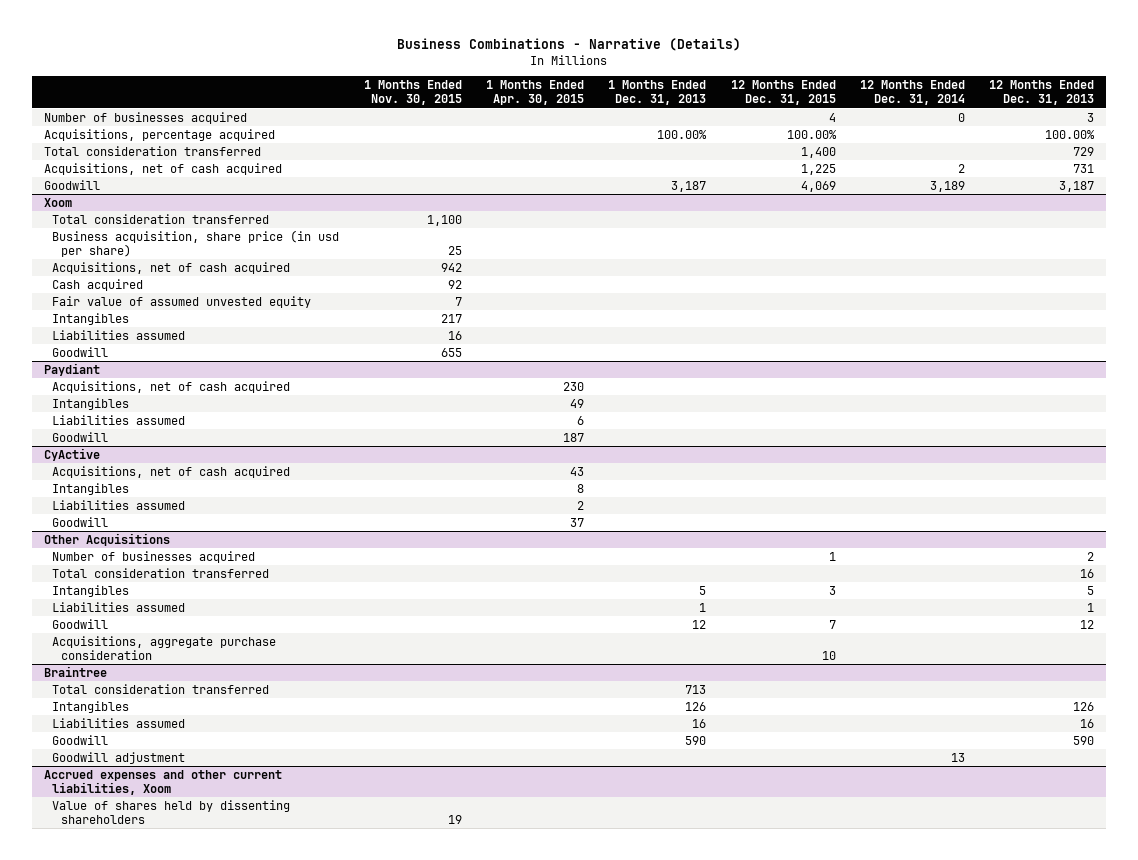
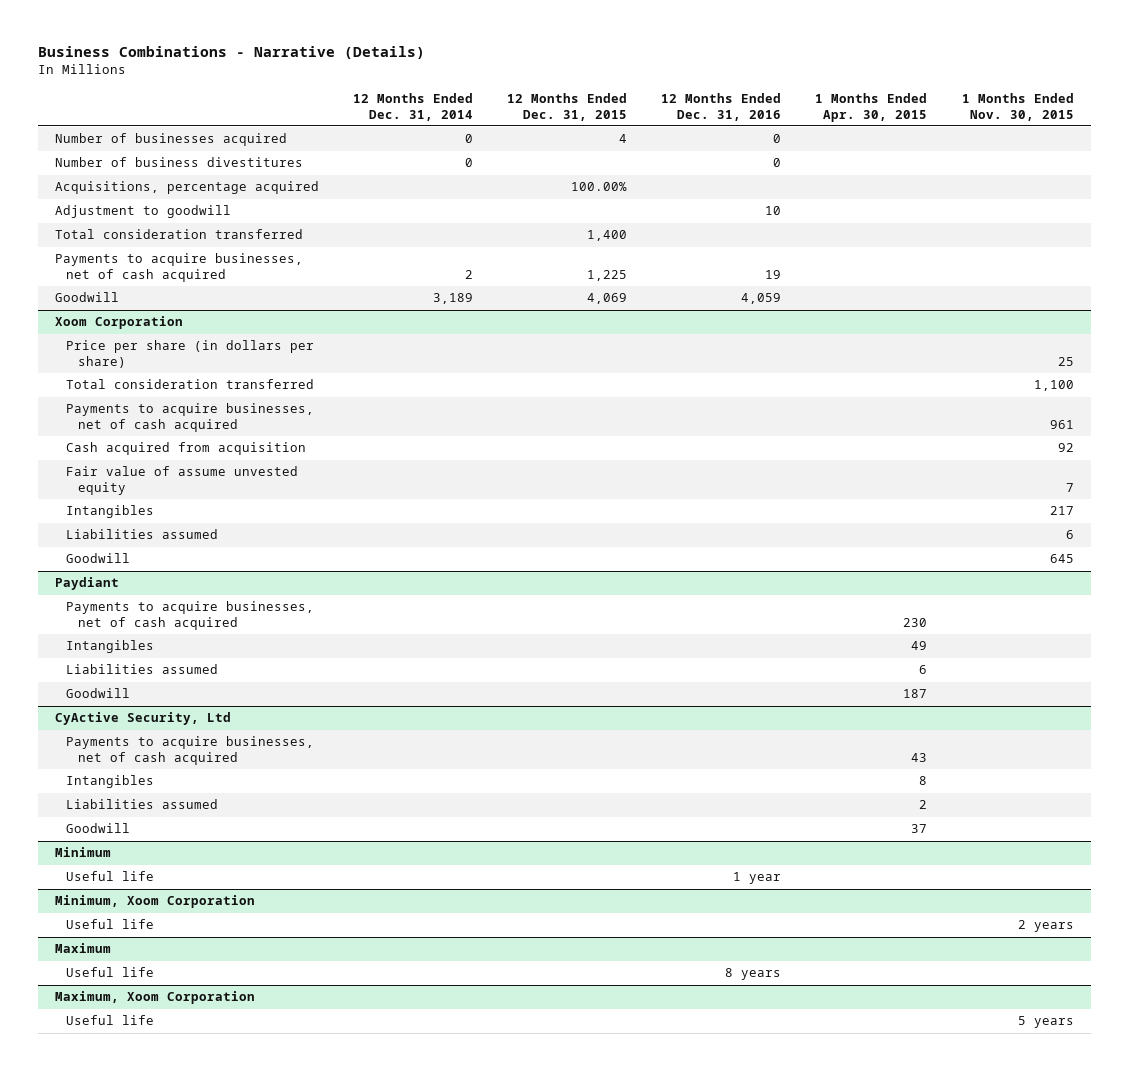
- | 1 Months Ended Nov. 30, 2015 | 1 Months Ended Apr. 30, 2015 | 1 Months Ended Dec. 31, 2013 | 12 Months Ended Dec. 31, 2015 | 12 Months Ended Dec. 31, 2014 | 12 Months Ended Dec. 31, 2013
+ | 12 Months Ended Dec. 31, 2014 | 12 Months Ended Dec. 31, 2015 | 12 Months Ended Dec. 31, 2016 | 1 Months Ended Apr. 30, 2015 | 1 Months Ended Nov. 30, 2015
+ Number of business divestitures | 0 | | 0 | |
+ Adjustment to goodwill | | | 10 | |
- Acquisitions, net of cash acquired | | | | 1,225 | 2 | 731
+ Payments to acquire businesses, net of cash acquired | 2 | 1,225 | 19 | |
- Xoom
+ Xoom Corporation
+ Price per share (in dollars per share) | | | | | 25
- Business acquisition, share price (in usd per share) | 25 | | | | |
- Acquisitions, net of cash acquired | 942 | | | | |
- Cash acquired | 92 | | | | |
- Fair value of assumed unvested equity | 7 | | | | |
+ Payments to acquire businesses, net of cash acquired | | | | | 961
+ Cash acquired from acquisition | | | | | 92
+ Fair value of assume unvested equity | | | | | 7
- Liabilities assumed | 16 | | | | |
- Goodwill | 655 | | | | |
+ Liabilities assumed | | | | | 6
+ Goodwill | | | | | 645
@ Paydiant
- Acquisitions, net of cash acquired | | 230 | | | |
+ Payments to acquire businesses, net of cash acquired | | | | 230 |
- CyActive
- Acquisitions, net of cash acquired | | 43 | | | |
+ CyActive Security, Ltd
+ Payments to acquire businesses, net of cash acquired | | | | 43 |
- Other Acquisitions
- Number of businesses acquired | | | | 1 | | 2
- Total consideration transferred | | | | | | 16
- Intangibles | | | 5 | 3 | | 5
- Liabilities assumed | | | 1 | | | 1
- Goodwill | | | 12 | 7 | | 12
- Acquisitions, aggregate purchase consideration | | | | 10 | |
- Braintree
- Total consideration transferred | | | 713 | | |
- Intangibles | | | 126 | | | 126
- Liabilities assumed | | | 16 | | | 16
- Goodwill | | | 590 | | | 590
- Goodwill adjustment | | | | | 13 |
- Accrued expenses and other current liabilities, Xoom
- Value of shares held by dissenting shareholders | 19 | | | | |
+ Minimum
+ Useful life | | | 1 year | |
+ Minimum, Xoom Corporation
+ Useful life | | | | | 2 years
+ Maximum
+ Useful life | | | 8 years | |
+ Maximum, Xoom Corporation
+ Useful life | | | | | 5 years

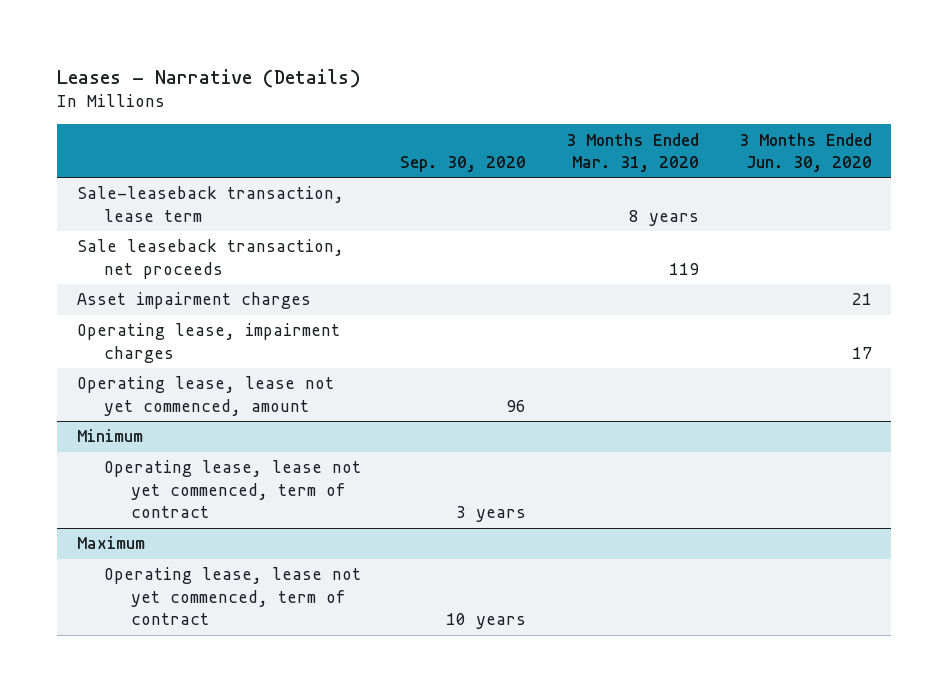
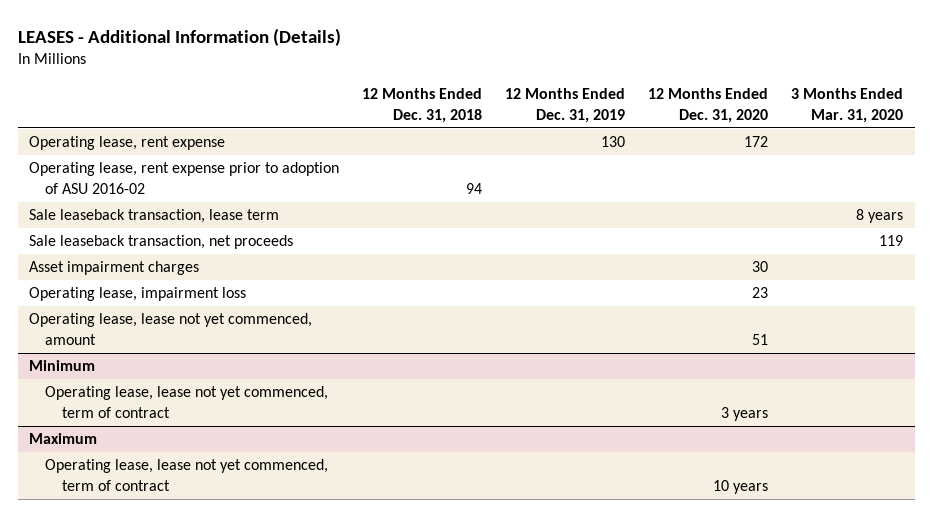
- Leases - Narrative (Details)
+ LEASES - Additional Information (Details)
- | Sep. 30, 2020 | 3 Months Ended Mar. 31, 2020 | 3 Months Ended Jun. 30, 2020
+ | 12 Months Ended Dec. 31, 2018 | 12 Months Ended Dec. 31, 2019 | 12 Months Ended Dec. 31, 2020 | 3 Months Ended Mar. 31, 2020
- Sale-leaseback transaction, lease term | | 8 years |
+ Operating lease, rent expense | | 130 | 172 |
+ Operating lease, rent expense prior to adoption of ASU 2016-02 | 94 | | |
+ Sale leaseback transaction, lease term | | | | 8 years
- Operating lease, impairment charges | | | 17
+ Operating lease, impairment loss | | | 23 |

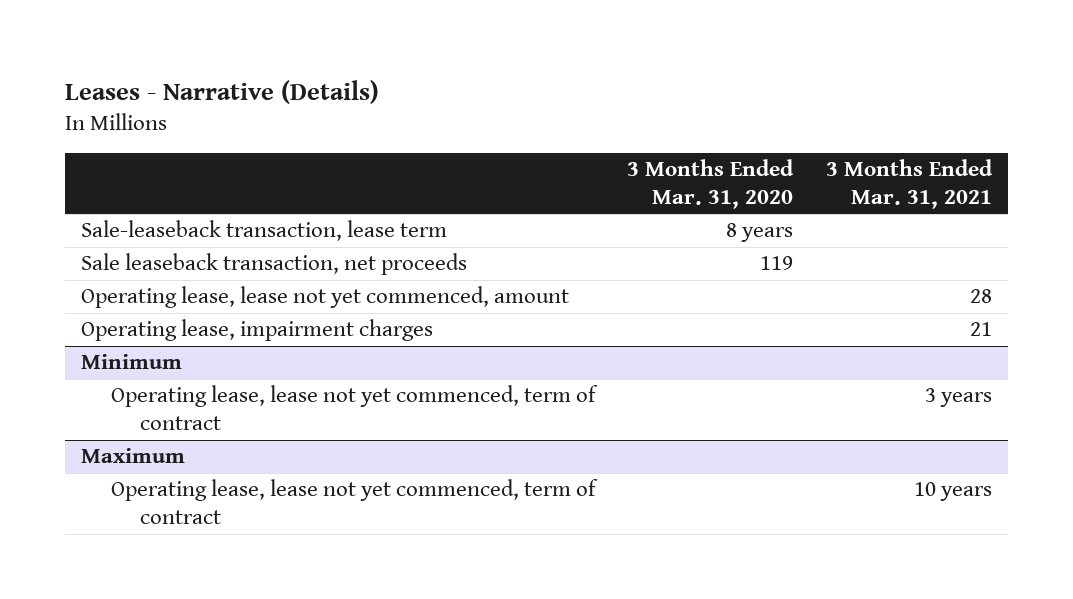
- LEASES - Additional Information (Details)
+ Leases - Narrative (Details)
- | 12 Months Ended Dec. 31, 2018 | 12 Months Ended Dec. 31, 2019 | 12 Months Ended Dec. 31, 2020 | 3 Months Ended Mar. 31, 2020
+ | 3 Months Ended Mar. 31, 2020 | 3 Months Ended Mar. 31, 2021
- Operating lease, rent expense | | 130 | 172 |
- Operating lease, rent expense prior to adoption of ASU 2016-02 | 94 | | |
- Sale leaseback transaction, lease term | | | | 8 years
+ Sale-leaseback transaction, lease term | 8 years |
- Asset impairment charges | | | 30 |
- Operating lease, impairment loss | | | 23 |
+ Operating lease, impairment charges | | 21

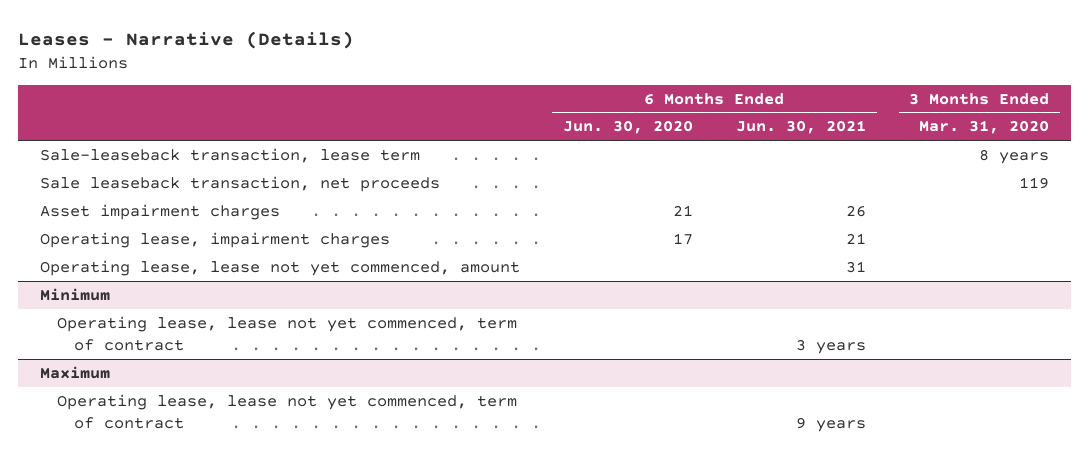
- | 3 Months Ended Mar. 31, 2020 | 3 Months Ended Mar. 31, 2021
+ | 6 Months Ended Jun. 30, 2020 | 6 Months Ended Jun. 30, 2021 | 3 Months Ended Mar. 31, 2020
+ Asset impairment charges | 21 | 26 |
moved down: Operating lease, lease not yet commenced, amount | | 31 |

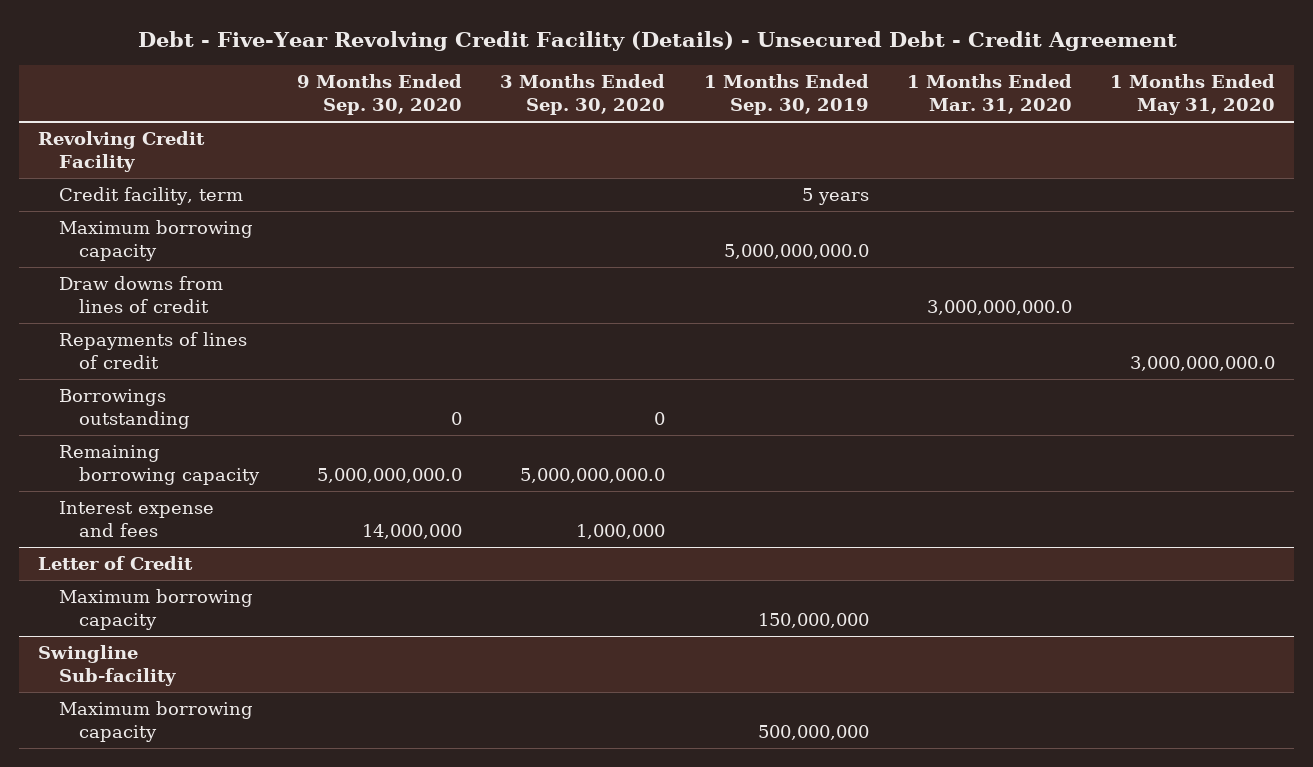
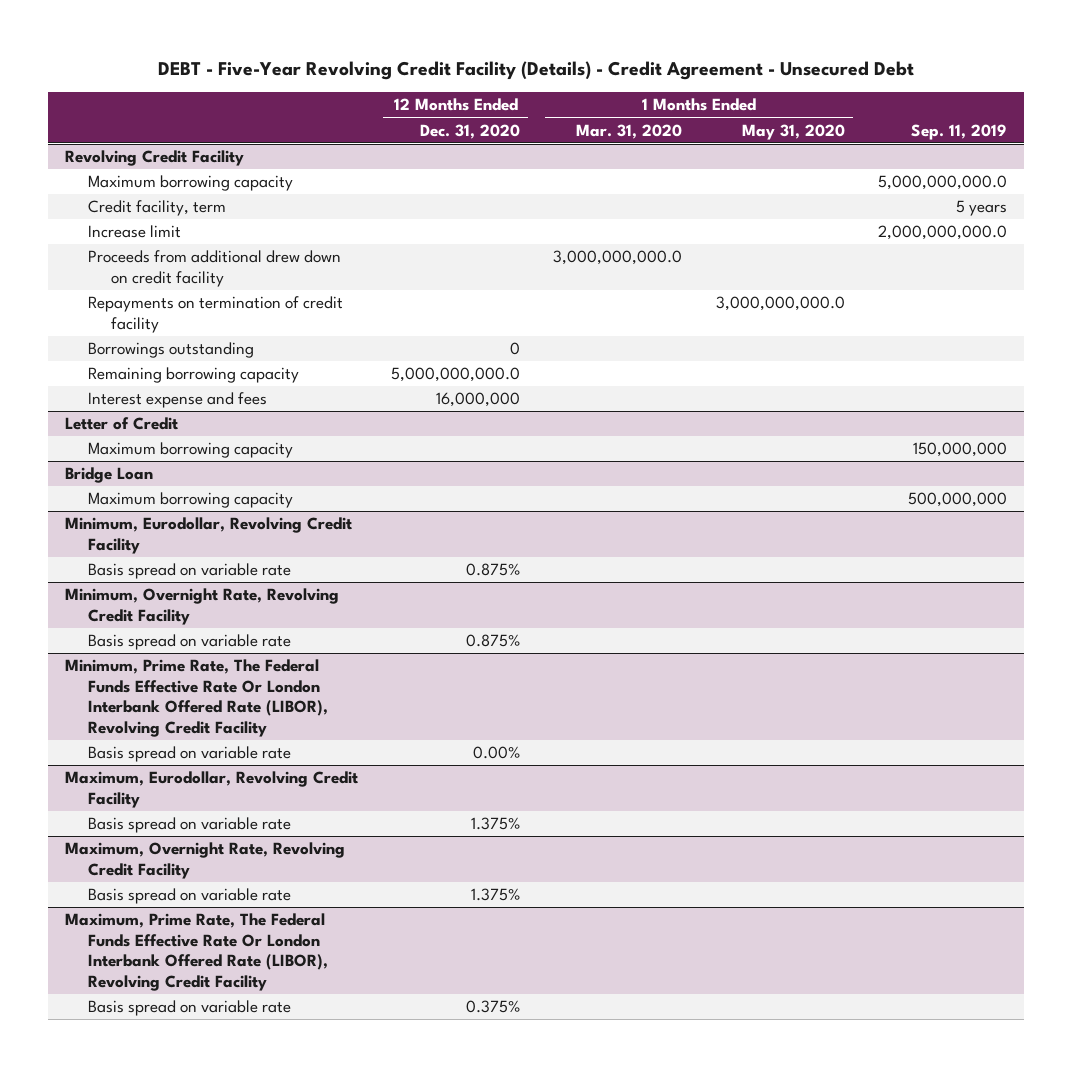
- Debt - Five-Year Revolving Credit Facility (Details) - Unsecured Debt - Credit Agreement
+ DEBT - Five-Year Revolving Credit Facility (Details) - Credit Agreement - Unsecured Debt
- | 9 Months Ended Sep. 30, 2020 | 3 Months Ended Sep. 30, 2020 | 1 Months Ended Sep. 30, 2019 | 1 Months Ended Mar. 31, 2020 | 1 Months Ended May 31, 2020
+ | 12 Months Ended Dec. 31, 2020 | 1 Months Ended Mar. 31, 2020 | 1 Months Ended May 31, 2020 | Sep. 11, 2019
@ Revolving Credit Facility
- Draw downs from lines of credit | | | | 3,000,000,000.0 |
- Repayments of lines of credit | | | | | 3,000,000,000.0
moved down: Credit facility, term | | | | 5 years
+ Increase limit | | | | 2,000,000,000.0
+ Proceeds from additional drew down on credit facility | | 3,000,000,000.0 | |
+ Repayments on termination of credit facility | | | 3,000,000,000.0 |
- Swingline Sub-facility
- Maximum borrowing capacity | | | 500,000,000 | |
+ Bridge Loan
+ Maximum borrowing capacity | | | | 500,000,000
+ Minimum, Eurodollar, Revolving Credit Facility
+ Basis spread on variable rate | 0.875% | | |
+ Minimum, Overnight Rate, Revolving Credit Facility
+ Basis spread on variable rate | 0.875% | | |
+ Minimum, Prime Rate, The Federal Funds Effective Rate Or London Interbank Offered Rate (LIBOR), Revolving Credit Facility
+ Basis spread on variable rate | 0.00% | | |
+ Maximum, Eurodollar, Revolving Credit Facility
+ Basis spread on variable rate | 1.375% | | |
+ Maximum, Overnight Rate, Revolving Credit Facility
+ Basis spread on variable rate | 1.375% | | |
+ Maximum, Prime Rate, The Federal Funds Effective Rate Or London Interbank Offered Rate (LIBOR), Revolving Credit Facility
+ Basis spread on variable rate | 0.375% | | |

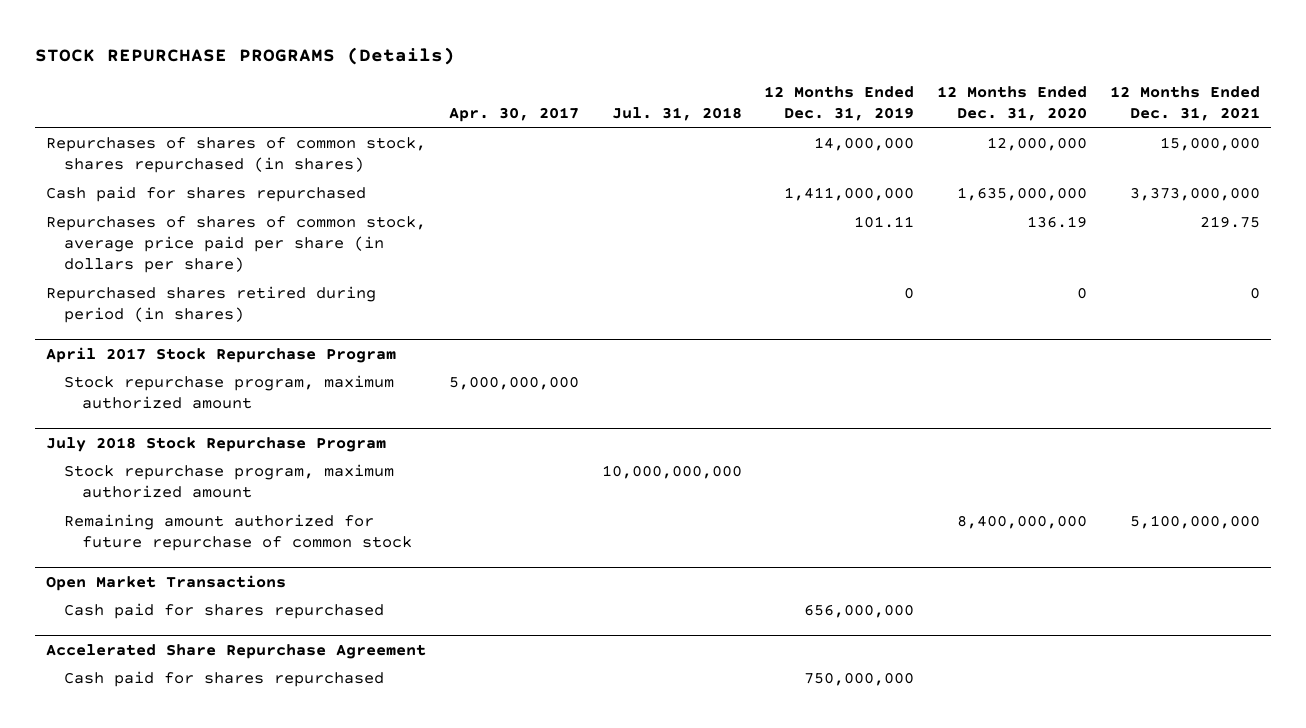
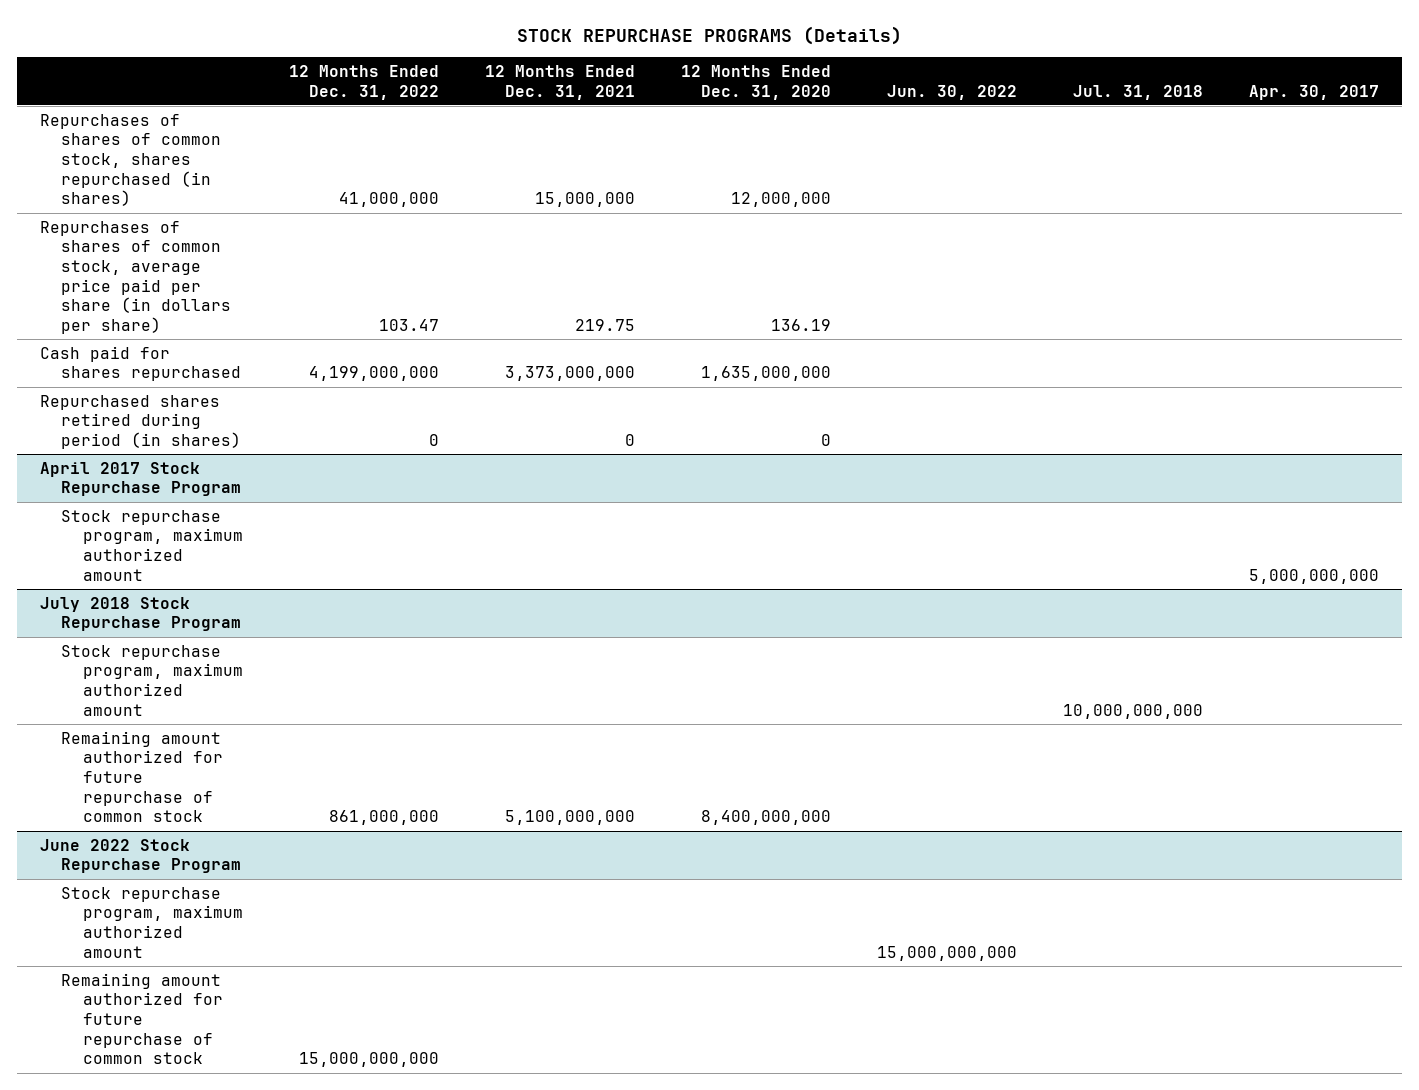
- | Apr. 30, 2017 | Jul. 31, 2018 | 12 Months Ended Dec. 31, 2019 | 12 Months Ended Dec. 31, 2020 | 12 Months Ended Dec. 31, 2021
+ | 12 Months Ended Dec. 31, 2022 | 12 Months Ended Dec. 31, 2021 | 12 Months Ended Dec. 31, 2020 | Jun. 30, 2022 | Jul. 31, 2018 | Apr. 30, 2017
moved down: Cash paid for shares repurchased | 4,199,000,000 | 3,373,000,000 | 1,635,000,000 | | |
- Open Market Transactions
- Cash paid for shares repurchased | | | 656,000,000 | |
- Accelerated Share Repurchase Agreement
- Cash paid for shares repurchased | | | 750,000,000 | |
+ June 2022 Stock Repurchase Program
+ Stock repurchase program, maximum authorized amount | | | | 15,000,000,000 | |
+ Remaining amount authorized for future repurchase of common stock | 15,000,000,000 | | | | |

